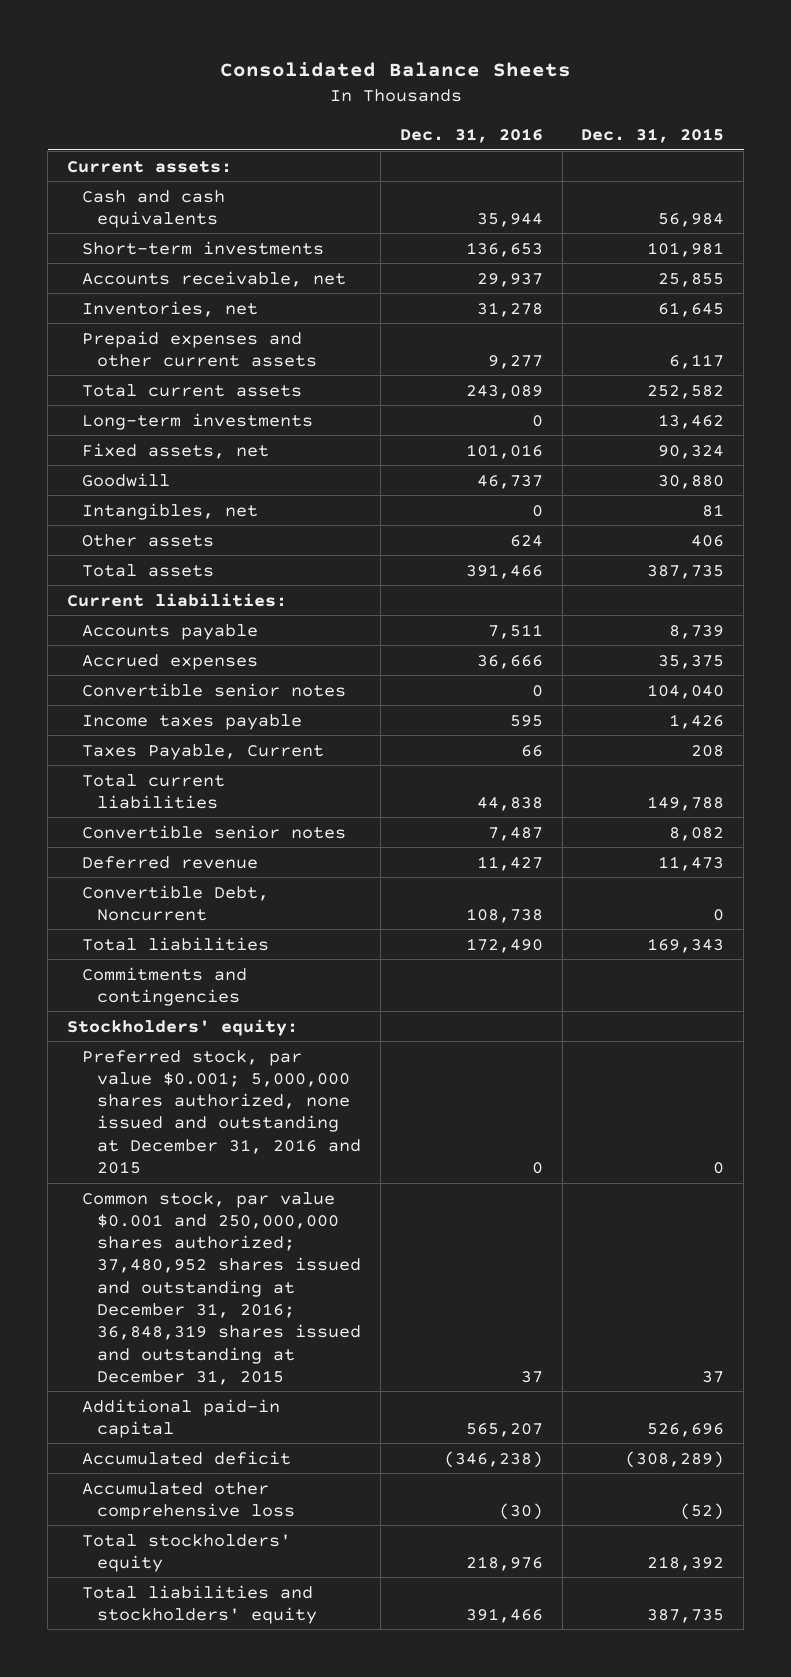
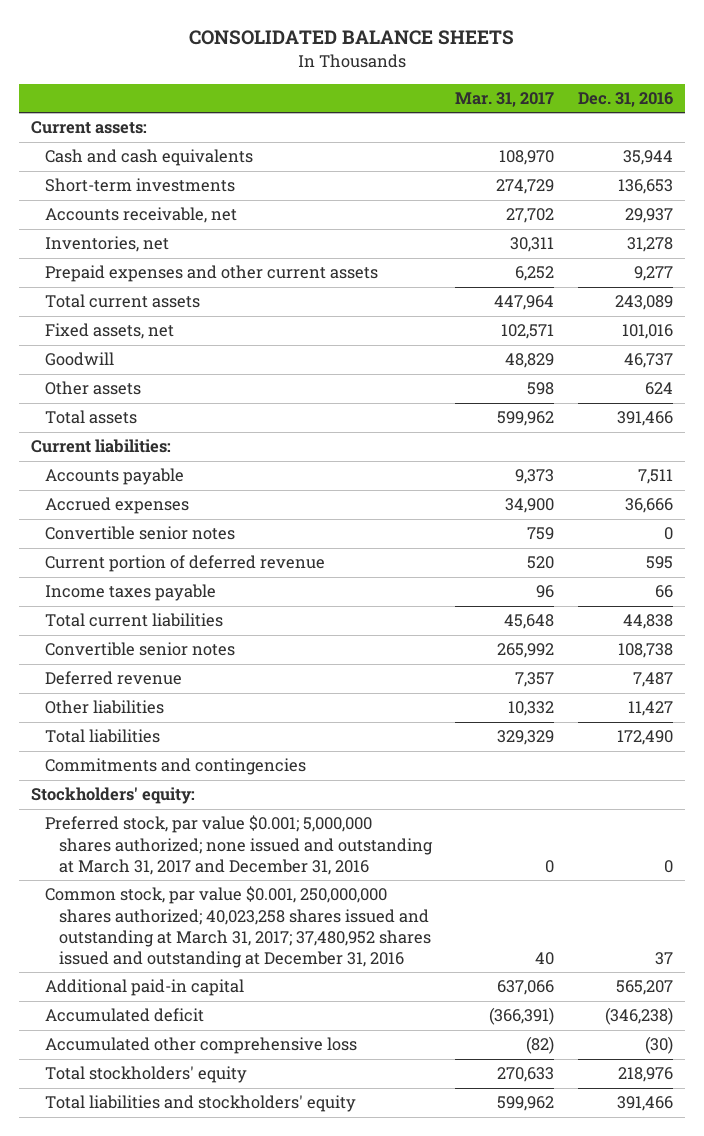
- Consolidated Balance Sheets
+ CONSOLIDATED BALANCE SHEETS
- | Dec. 31, 2016 | Dec. 31, 2015
+ | Mar. 31, 2017 | Dec. 31, 2016
- Long-term investments | 0 | 13,462
- Intangibles, net | 0 | 81
- Income taxes payable | 595 | 1,426
- Taxes Payable, Current | 66 | 208
+ Current portion of deferred revenue | 520 | 595
+ Income taxes payable | 96 | 66
- Convertible senior notes | 7,487 | 8,082
- Deferred revenue | 11,427 | 11,473
- Convertible Debt, Noncurrent | 108,738 | 0
+ Convertible senior notes | 265,992 | 108,738
+ Deferred revenue | 7,357 | 7,487
+ Other liabilities | 10,332 | 11,427
- Preferred stock, par value $0.001; 5,000,000 shares authorized, none issued and outstanding at December 31, 2016 and 2015 | 0 | 0
- Common stock, par value $0.001 and 250,000,000 shares authorized; 37,480,952 shares issued and outstanding at December 31, 2016; 36,848,319 shares issued and outstanding at December 31, 2015 | 37 | 37
+ Preferred stock, par value $0.001; 5,000,000 shares authorized; none issued and outstanding at March 31, 2017 and December 31, 2016 | 0 | 0
+ Common stock, par value $0.001, 250,000,000 shares authorized; 40,023,258 shares issued and outstanding at March 31, 2017; 37,480,952 shares issued and outstanding at December 31, 2016 | 40 | 37

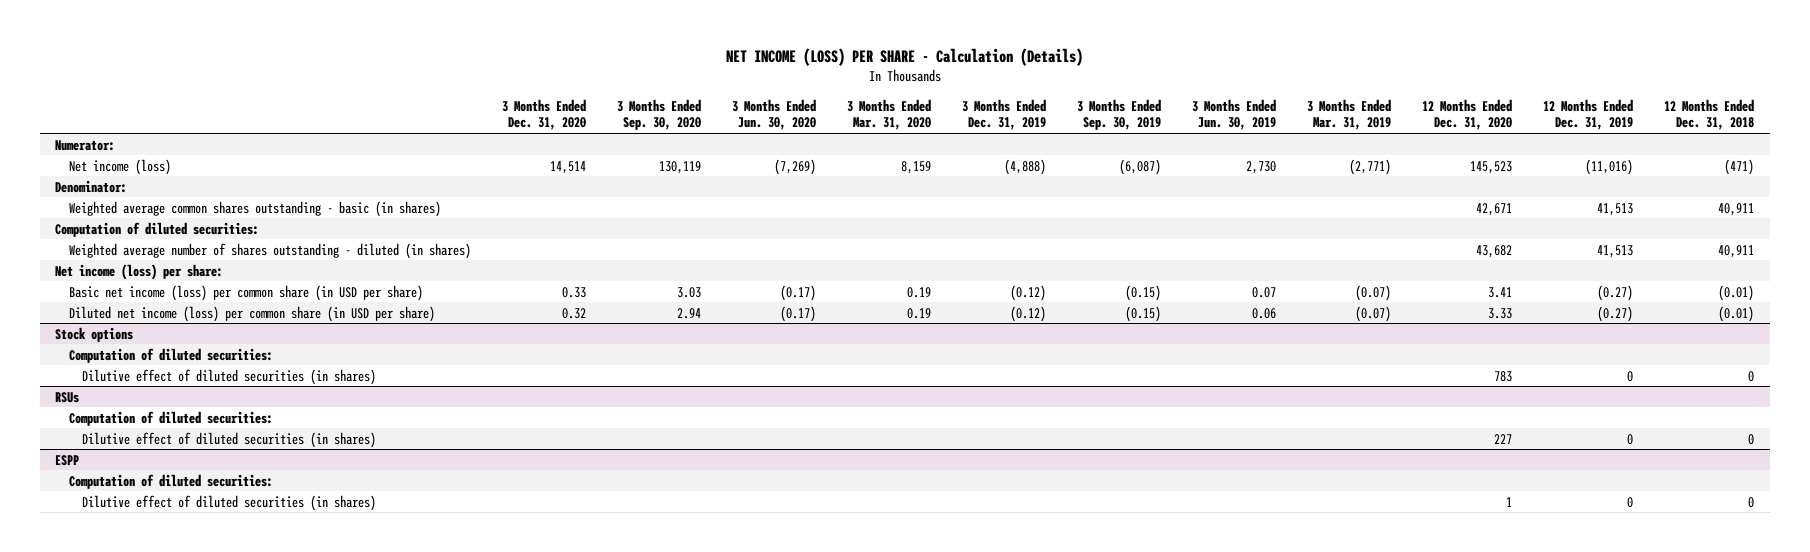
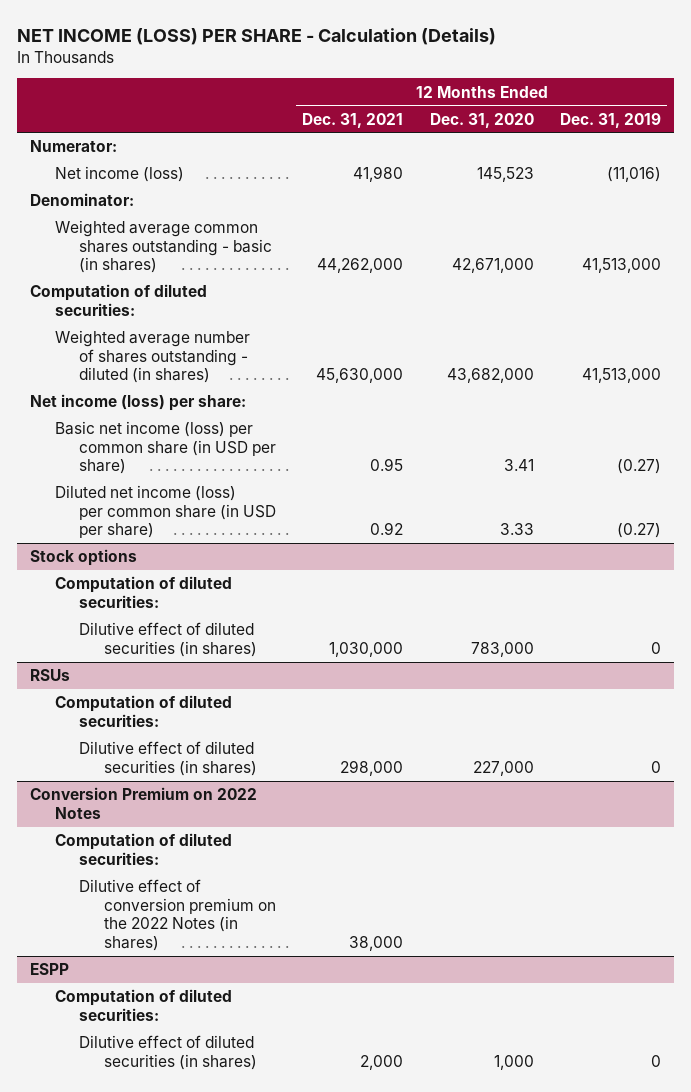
- | 3 Months Ended Dec. 31, 2020 | 3 Months Ended Sep. 30, 2020 | 3 Months Ended Jun. 30, 2020 | 3 Months Ended Mar. 31, 2020 | 3 Months Ended Dec. 31, 2019 | 3 Months Ended Sep. 30, 2019 | 3 Months Ended Jun. 30, 2019 | 3 Months Ended Mar. 31, 2019 | 12 Months Ended Dec. 31, 2020 | 12 Months Ended Dec. 31, 2019 | 12 Months Ended Dec. 31, 2018
+ | 12 Months Ended Dec. 31, 2021 | 12 Months Ended Dec. 31, 2020 | 12 Months Ended Dec. 31, 2019
- Weighted average common shares outstanding - basic (in shares) | | | | | | | | | 42,671 | 41,513 | 40,911
+ Weighted average common shares outstanding - basic (in shares) | 44,262,000 | 42,671,000 | 41,513,000
- Weighted average number of shares outstanding - diluted (in shares) | | | | | | | | | 43,682 | 41,513 | 40,911
+ Weighted average number of shares outstanding - diluted (in shares) | 45,630,000 | 43,682,000 | 41,513,000
@ Stock options
- Dilutive effect of diluted securities (in shares) | | | | | | | | | 783 | 0 | 0
+ Dilutive effect of diluted securities (in shares) | 1,030,000 | 783,000 | 0
@ RSUs
- Dilutive effect of diluted securities (in shares) | | | | | | | | | 227 | 0 | 0
+ Dilutive effect of diluted securities (in shares) | 298,000 | 227,000 | 0
+ Conversion Premium on 2022 Notes
+ Computation of diluted securities:
+ Dilutive effect of conversion premium on the 2022 Notes (in shares) | 38,000 | |
@ ESPP
- Dilutive effect of diluted securities (in shares) | | | | | | | | | 1 | 0 | 0
+ Dilutive effect of diluted securities (in shares) | 2,000 | 1,000 | 0

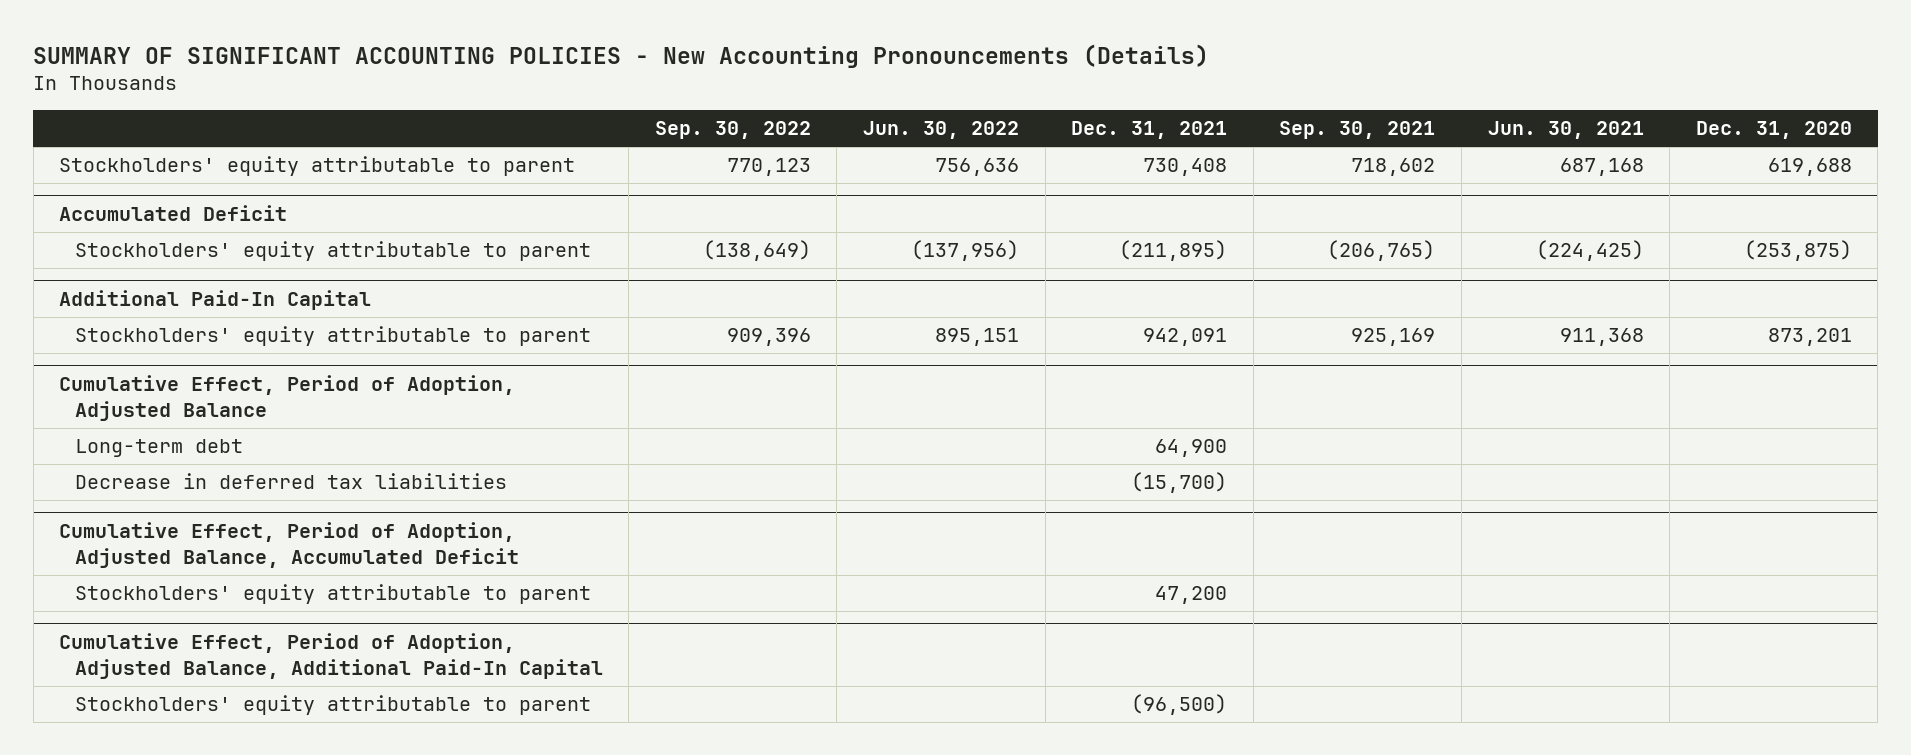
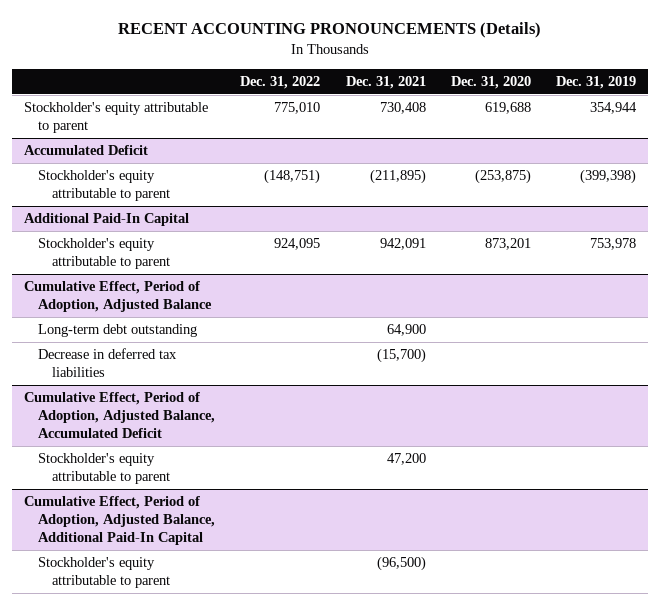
- SUMMARY OF SIGNIFICANT ACCOUNTING POLICIES - New Accounting Pronouncements (Details)
+ RECENT ACCOUNTING PRONOUNCEMENTS (Details)
- | Sep. 30, 2022 | Jun. 30, 2022 | Dec. 31, 2021 | Sep. 30, 2021 | Jun. 30, 2021 | Dec. 31, 2020
+ | Dec. 31, 2022 | Dec. 31, 2021 | Dec. 31, 2020 | Dec. 31, 2019
- Stockholders' equity attributable to parent | 770,123 | 756,636 | 730,408 | 718,602 | 687,168 | 619,688
+ Stockholder's equity attributable to parent | 775,010 | 730,408 | 619,688 | 354,944
@ Accumulated Deficit
- Stockholders' equity attributable to parent | (138,649) | (137,956) | (211,895) | (206,765) | (224,425) | (253,875)
+ Stockholder's equity attributable to parent | (148,751) | (211,895) | (253,875) | (399,398)
@ Additional Paid-In Capital
- Stockholders' equity attributable to parent | 909,396 | 895,151 | 942,091 | 925,169 | 911,368 | 873,201
+ Stockholder's equity attributable to parent | 924,095 | 942,091 | 873,201 | 753,978
@ Cumulative Effect, Period of Adoption, Adjusted Balance
- Long-term debt | | | 64,900 | | |
+ Long-term debt outstanding | | 64,900 | |
@ Cumulative Effect, Period of Adoption, Adjusted Balance, Accumulated Deficit
- Stockholders' equity attributable to parent | | | 47,200 | | |
+ Stockholder's equity attributable to parent | | 47,200 | |
@ Cumulative Effect, Period of Adoption, Adjusted Balance, Additional Paid-In Capital
- Stockholders' equity attributable to parent | | | (96,500) | | |
+ Stockholder's equity attributable to parent | | (96,500) | |

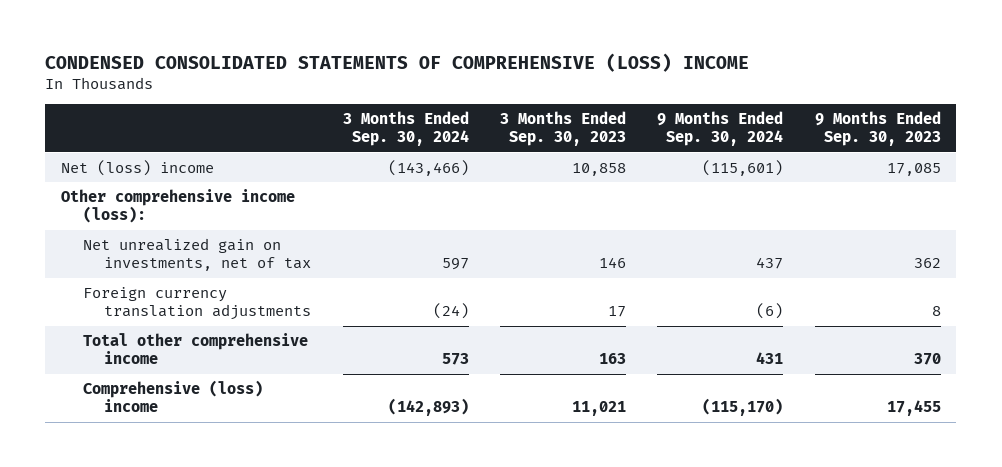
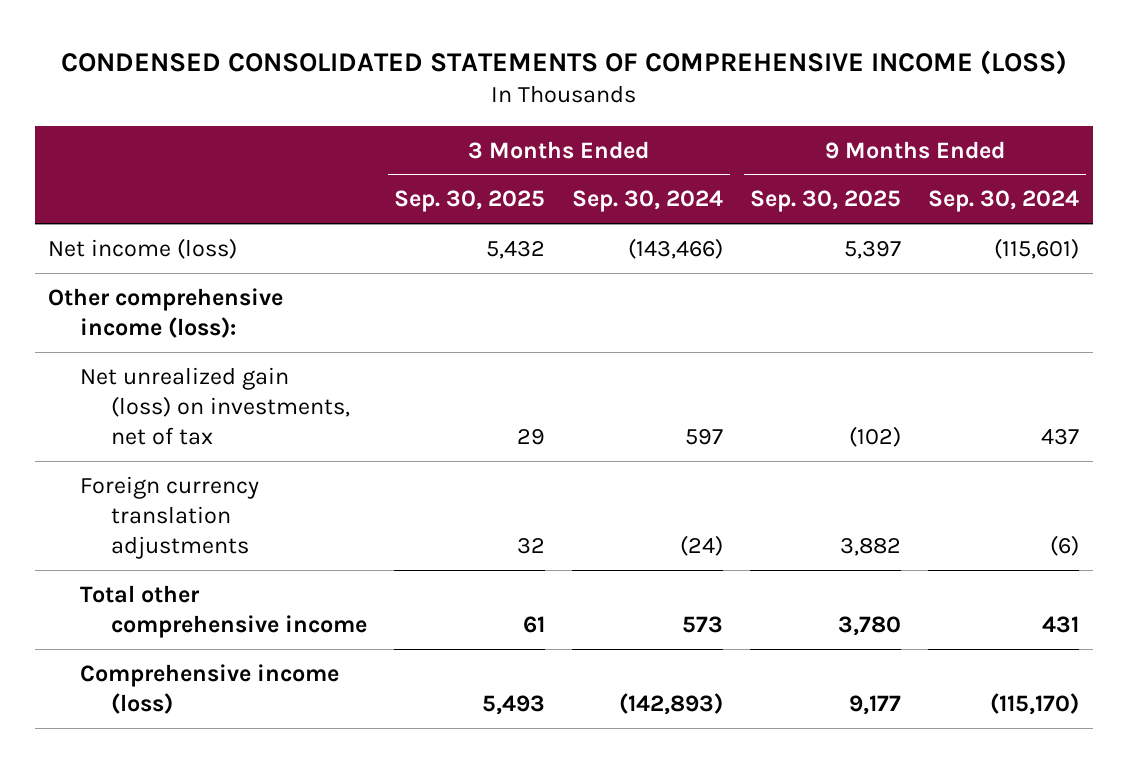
- CONDENSED CONSOLIDATED STATEMENTS OF COMPREHENSIVE (LOSS) INCOME
+ CONDENSED CONSOLIDATED STATEMENTS OF COMPREHENSIVE INCOME (LOSS)
- | 3 Months Ended Sep. 30, 2024 | 3 Months Ended Sep. 30, 2023 | 9 Months Ended Sep. 30, 2024 | 9 Months Ended Sep. 30, 2023
+ | 3 Months Ended Sep. 30, 2025 | 3 Months Ended Sep. 30, 2024 | 9 Months Ended Sep. 30, 2025 | 9 Months Ended Sep. 30, 2024
- Net (loss) income | (143,466) | 10,858 | (115,601) | 17,085
+ Net income (loss) | 5,432 | (143,466) | 5,397 | (115,601)
- Net unrealized gain on investments, net of tax | 597 | 146 | 437 | 362
+ Net unrealized gain (loss) on investments, net of tax | 29 | 597 | (102) | 437
- Comprehensive (loss) income | (142,893) | 11,021 | (115,170) | 17,455
+ Comprehensive income (loss) | 5,493 | (142,893) | 9,177 | (115,170)

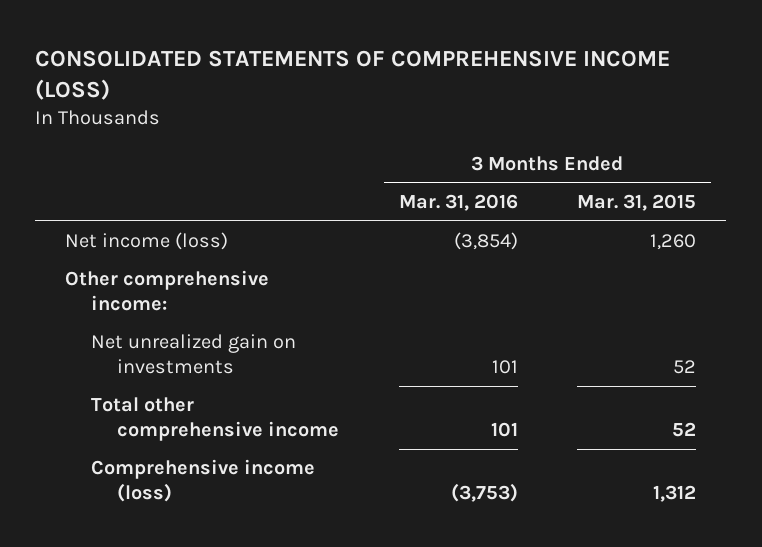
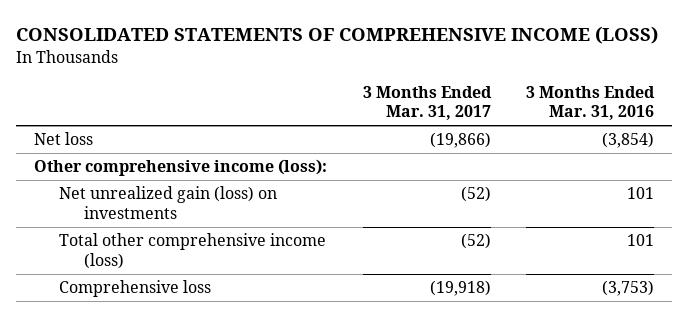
- | 3 Months Ended Mar. 31, 2016 | 3 Months Ended Mar. 31, 2015
+ | 3 Months Ended Mar. 31, 2017 | 3 Months Ended Mar. 31, 2016
- Net income (loss) | (3,854) | 1,260
- Other comprehensive income:
- Net unrealized gain on investments | 101 | 52
- Total other comprehensive income | 101 | 52
- Comprehensive income (loss) | (3,753) | 1,312
+ Net loss | (19,866) | (3,854)
+ Other comprehensive income (loss):
+ Net unrealized gain (loss) on investments | (52) | 101
+ Total other comprehensive income (loss) | (52) | 101
+ Comprehensive loss | (19,918) | (3,753)

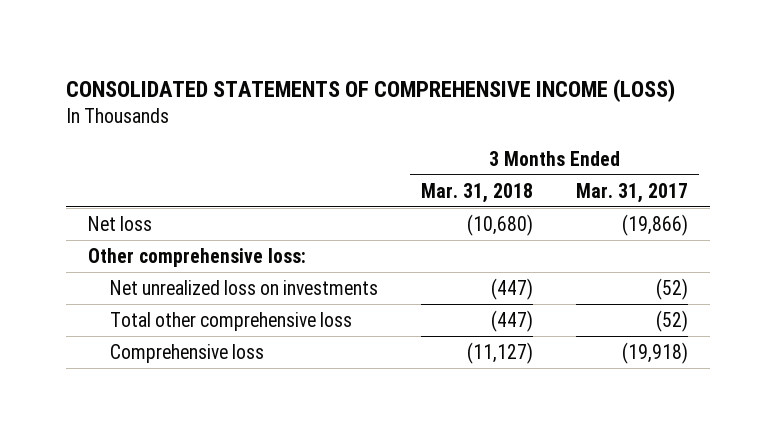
- | 3 Months Ended Mar. 31, 2017 | 3 Months Ended Mar. 31, 2016
+ | 3 Months Ended Mar. 31, 2018 | 3 Months Ended Mar. 31, 2017
- Other comprehensive income (loss):
- Net unrealized gain (loss) on investments | (52) | 101
- Total other comprehensive income (loss) | (52) | 101
+ Other comprehensive loss:
+ Net unrealized loss on investments | (447) | (52)
+ Total other comprehensive loss | (447) | (52)

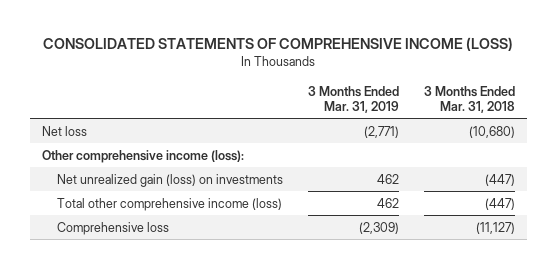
- | 3 Months Ended Mar. 31, 2018 | 3 Months Ended Mar. 31, 2017
+ | 3 Months Ended Mar. 31, 2019 | 3 Months Ended Mar. 31, 2018
- Other comprehensive loss:
- Net unrealized loss on investments | (447) | (52)
- Total other comprehensive loss | (447) | (52)
+ Other comprehensive income (loss):
+ Net unrealized gain (loss) on investments | 462 | (447)
+ Total other comprehensive income (loss) | 462 | (447)

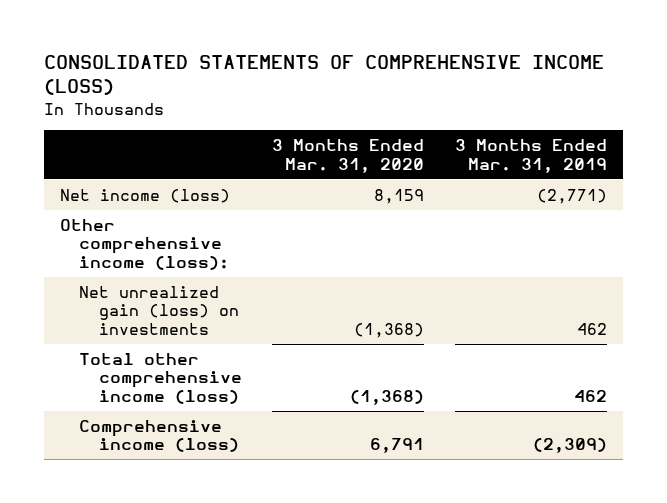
- | 3 Months Ended Mar. 31, 2019 | 3 Months Ended Mar. 31, 2018
+ | 3 Months Ended Mar. 31, 2020 | 3 Months Ended Mar. 31, 2019
- Net loss | (2,771) | (10,680)
+ Net income (loss) | 8,159 | (2,771)
- Comprehensive loss | (2,309) | (11,127)
+ Comprehensive income (loss) | 6,791 | (2,309)

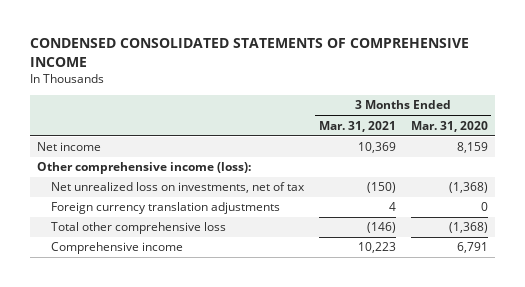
- CONSOLIDATED STATEMENTS OF COMPREHENSIVE INCOME (LOSS)
+ CONDENSED CONSOLIDATED STATEMENTS OF COMPREHENSIVE INCOME
- | 3 Months Ended Mar. 31, 2020 | 3 Months Ended Mar. 31, 2019
+ | 3 Months Ended Mar. 31, 2021 | 3 Months Ended Mar. 31, 2020
- Net income (loss) | 8,159 | (2,771)
+ Net income | 10,369 | 8,159
- Net unrealized gain (loss) on investments | (1,368) | 462
- Total other comprehensive income (loss) | (1,368) | 462
- Comprehensive income (loss) | 6,791 | (2,309)
+ Net unrealized loss on investments, net of tax | (150) | (1,368)
+ Foreign currency translation adjustments | 4 | 0
+ Total other comprehensive loss | (146) | (1,368)
+ Comprehensive income | 10,223 | 6,791

